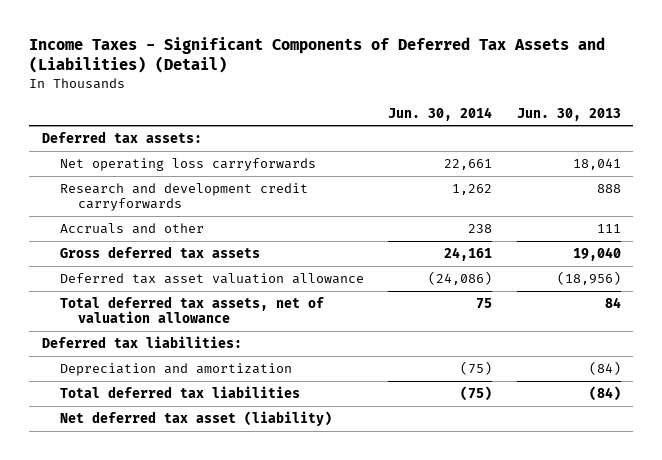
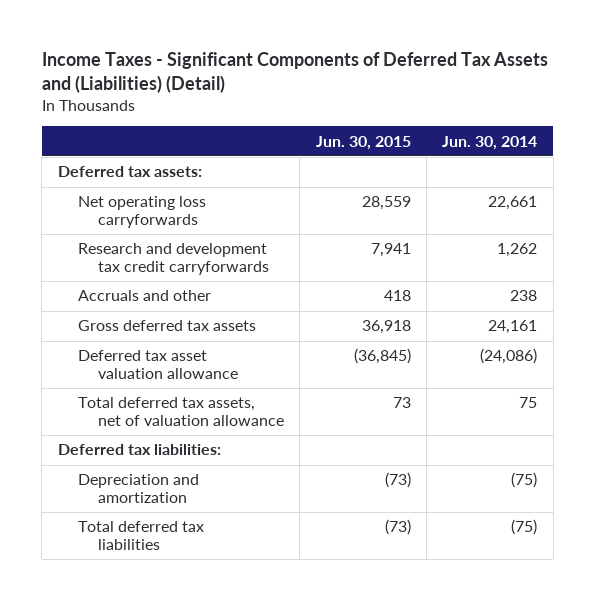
- | Jun. 30, 2014 | Jun. 30, 2013
+ | Jun. 30, 2015 | Jun. 30, 2014
- Research and development credit carryforwards | 1,262 | 888
+ Research and development tax credit carryforwards | 7,941 | 1,262
- Net deferred tax asset (liability)

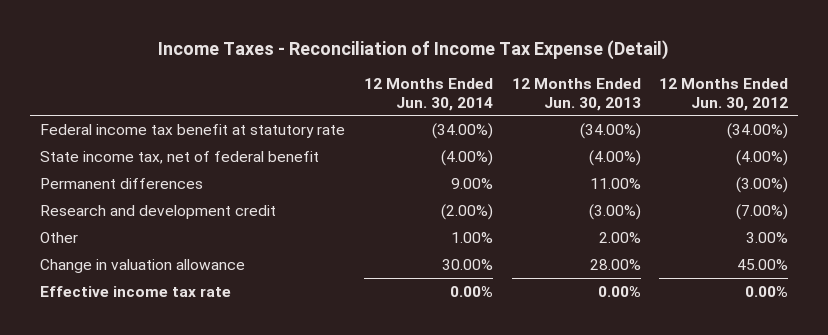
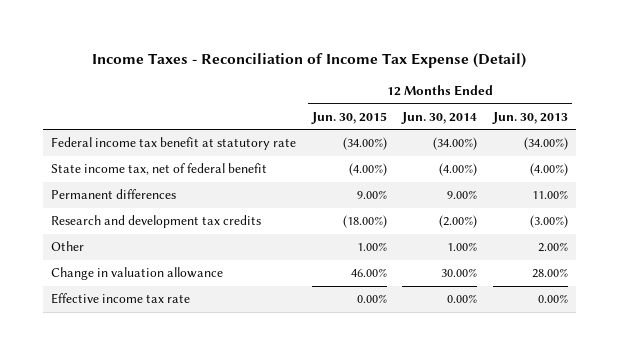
- | 12 Months Ended Jun. 30, 2014 | 12 Months Ended Jun. 30, 2013 | 12 Months Ended Jun. 30, 2012
+ | 12 Months Ended Jun. 30, 2015 | 12 Months Ended Jun. 30, 2014 | 12 Months Ended Jun. 30, 2013
- Research and development credit | (2.00%) | (3.00%) | (7.00%)
+ Research and development tax credits | (18.00%) | (2.00%) | (3.00%)

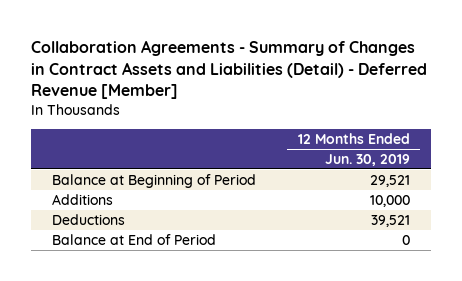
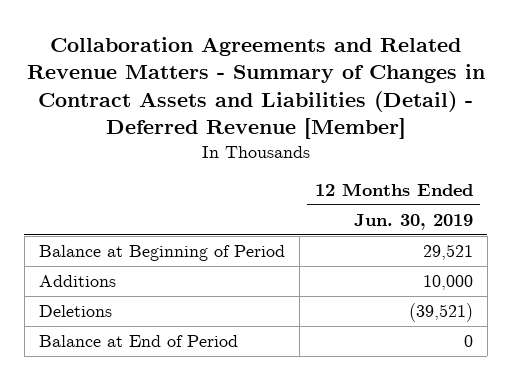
- Collaboration Agreements - Summary of Changes in Contract Assets and Liabilities (Detail) - Deferred Revenue [Member]
+ Collaboration Agreements and Related Revenue Matters - Summary of Changes in Contract Assets and Liabilities (Detail) - Deferred Revenue [Member]
- Deductions | 39,521
+ Deletions | (39,521)

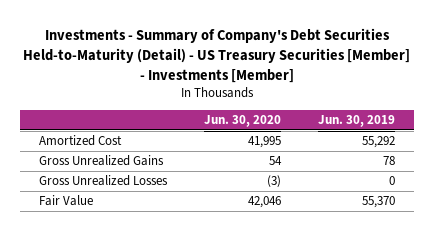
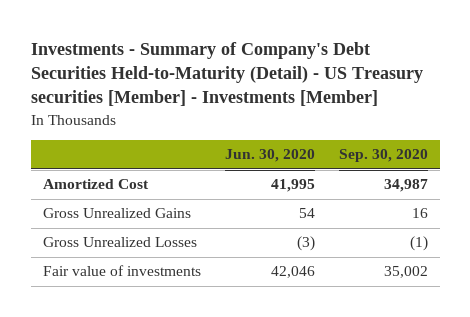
- Investments - Summary of Company's Debt Securities Held-to-Maturity (Detail) - US Treasury Securities [Member] - Investments [Member]
+ Investments - Summary of Company's Debt Securities Held-to-Maturity (Detail) - US Treasury securities [Member] - Investments [Member]
- | Jun. 30, 2020 | Jun. 30, 2019
+ | Jun. 30, 2020 | Sep. 30, 2020
- Fair Value | 42,046 | 55,370
+ Fair value of investments | 42,046 | 35,002

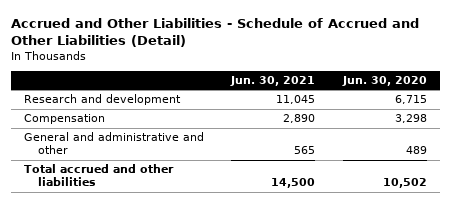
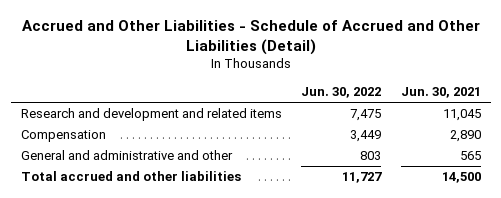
- | Jun. 30, 2021 | Jun. 30, 2020
+ | Jun. 30, 2022 | Jun. 30, 2021
- Research and development | 11,045 | 6,715
+ Research and development and related items | 7,475 | 11,045

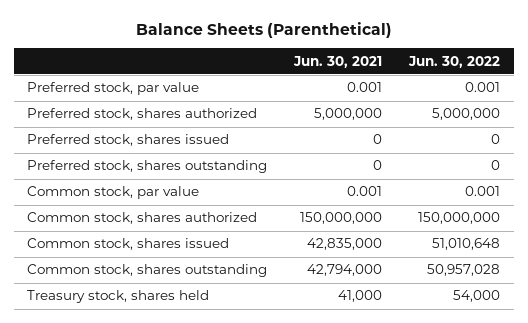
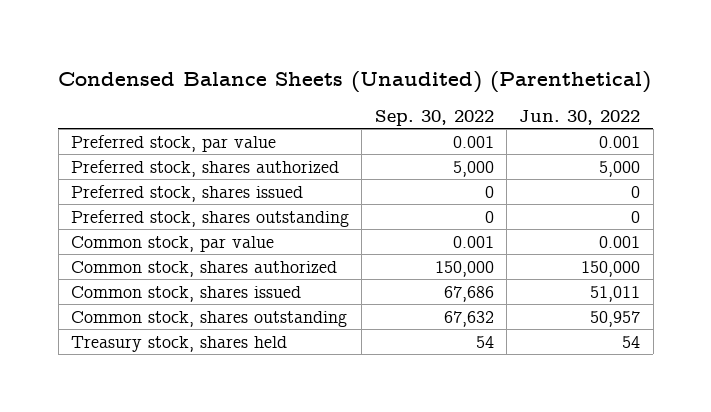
- Balance Sheets (Parenthetical)
+ Condensed Balance Sheets (Unaudited) (Parenthetical)
- | Jun. 30, 2021 | Jun. 30, 2022
+ | Sep. 30, 2022 | Jun. 30, 2022
- Preferred stock, shares authorized | 5,000,000 | 5,000,000
+ Preferred stock, shares authorized | 5,000 | 5,000
- Common stock, shares authorized | 150,000,000 | 150,000,000
- Common stock, shares issued | 42,835,000 | 51,010,648
- Common stock, shares outstanding | 42,794,000 | 50,957,028
- Treasury stock, shares held | 41,000 | 54,000
+ Common stock, shares authorized | 150,000 | 150,000
+ Common stock, shares issued | 67,686 | 51,011
+ Common stock, shares outstanding | 67,632 | 50,957
+ Treasury stock, shares held | 54 | 54

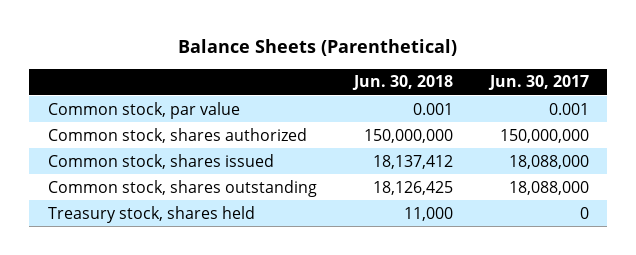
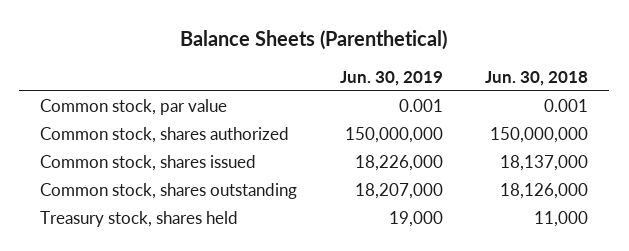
- | Jun. 30, 2018 | Jun. 30, 2017
+ | Jun. 30, 2019 | Jun. 30, 2018
- Common stock, shares issued | 18,137,412 | 18,088,000
- Common stock, shares outstanding | 18,126,425 | 18,088,000
+ Common stock, shares issued | 18,226,000 | 18,137,000
+ Common stock, shares outstanding | 18,207,000 | 18,126,000

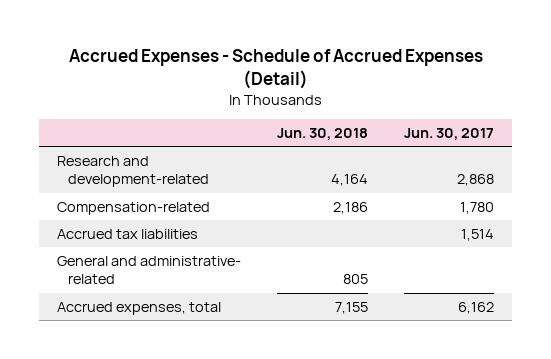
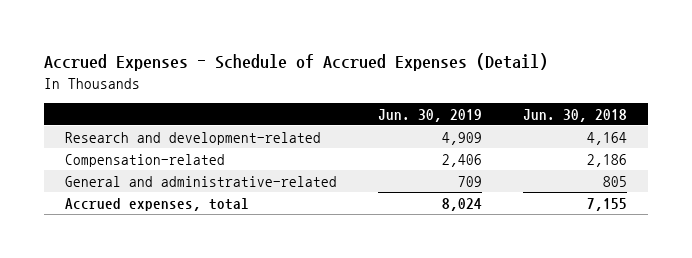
- | Jun. 30, 2018 | Jun. 30, 2017
+ | Jun. 30, 2019 | Jun. 30, 2018
- Accrued tax liabilities | | 1,514
- General and administrative- related | 805 |
+ General and administrative-related | 709 | 805

